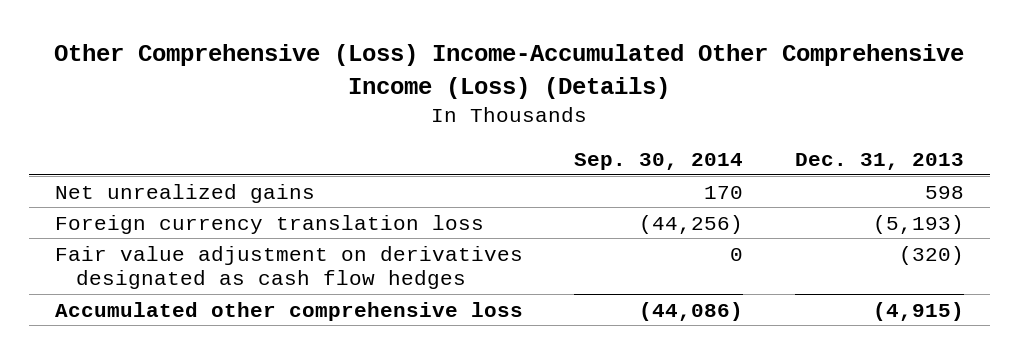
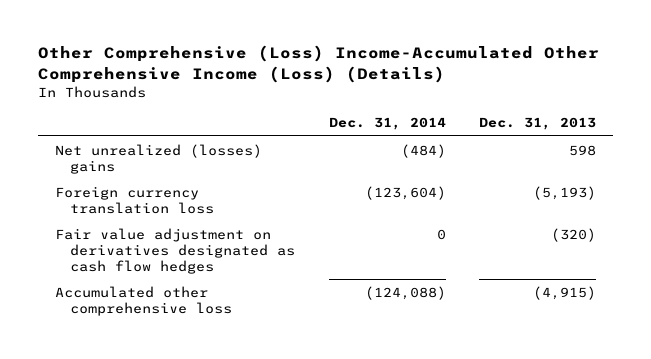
- | Sep. 30, 2014 | Dec. 31, 2013
+ | Dec. 31, 2014 | Dec. 31, 2013
- Net unrealized gains | 170 | 598
+ Net unrealized (losses) gains | (484) | 598

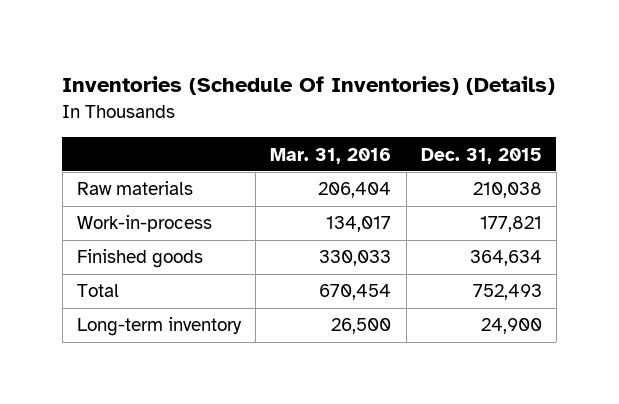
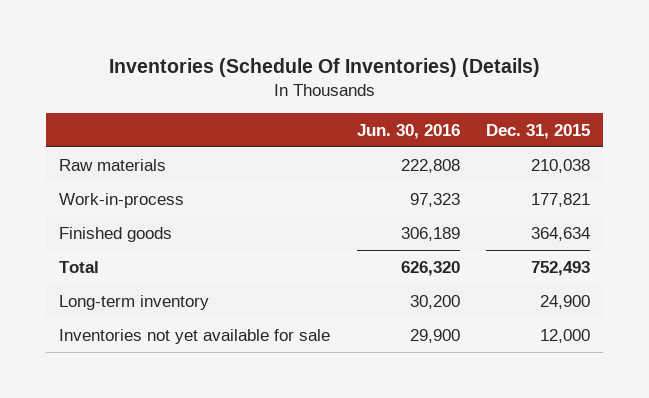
- | Mar. 31, 2016 | Dec. 31, 2015
+ | Jun. 30, 2016 | Dec. 31, 2015
+ Inventories not yet available for sale | 29,900 | 12,000

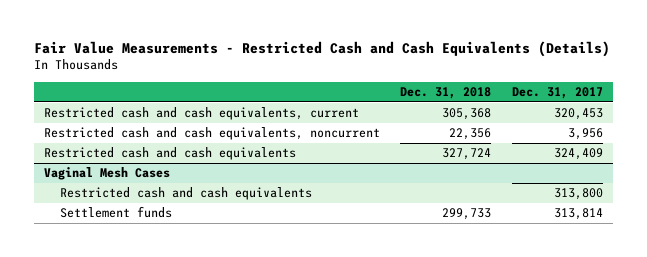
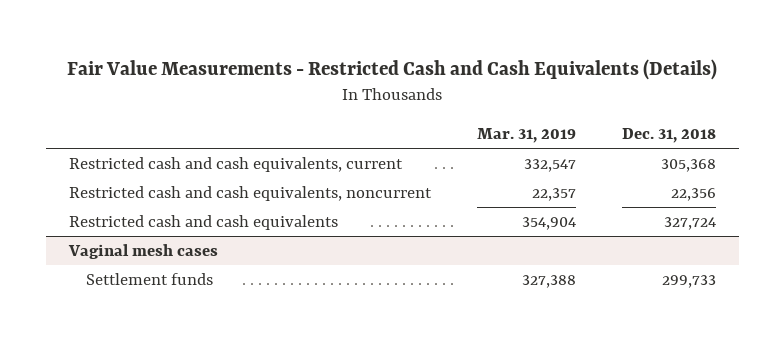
- | Dec. 31, 2018 | Dec. 31, 2017
+ | Mar. 31, 2019 | Dec. 31, 2018
- Vaginal Mesh Cases
- Restricted cash and cash equivalents | | 313,800
+ Vaginal mesh cases

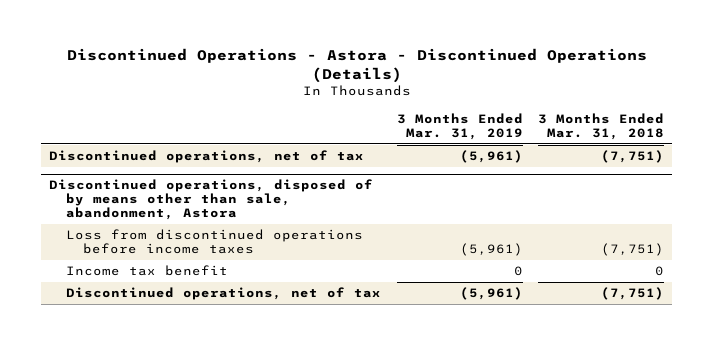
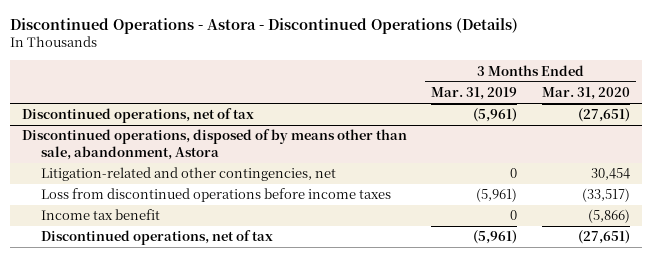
- | 3 Months Ended Mar. 31, 2019 | 3 Months Ended Mar. 31, 2018
+ | 3 Months Ended Mar. 31, 2019 | 3 Months Ended Mar. 31, 2020
@ Discontinued operations, disposed of by means other than sale, abandonment, Astora
+ Litigation-related and other contingencies, net | 0 | 30,454

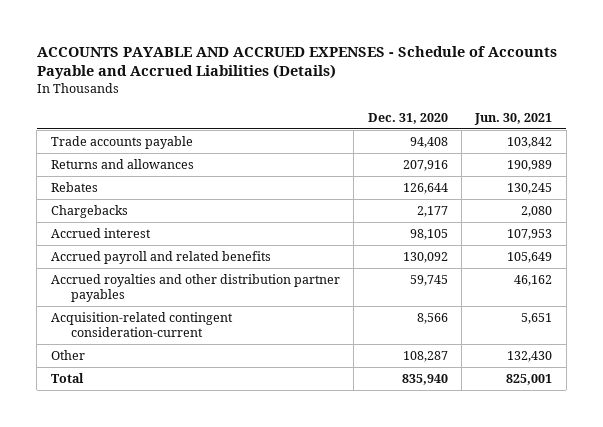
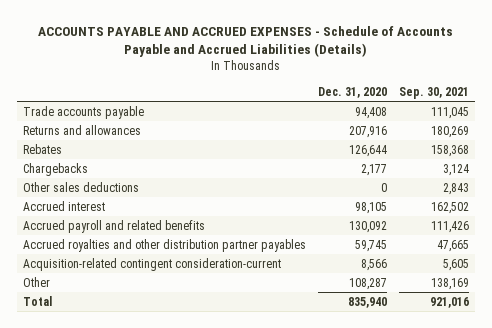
- | Dec. 31, 2020 | Jun. 30, 2021
+ | Dec. 31, 2020 | Sep. 30, 2021
+ Other sales deductions | 0 | 2,843

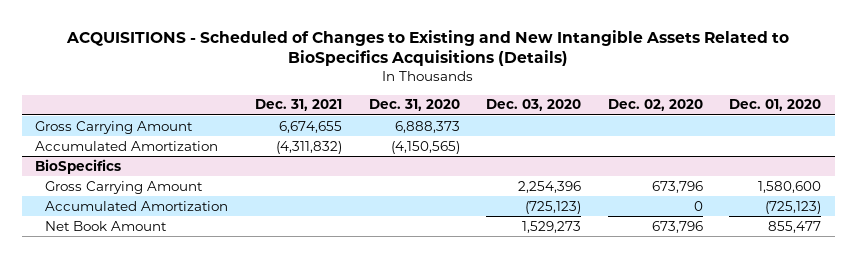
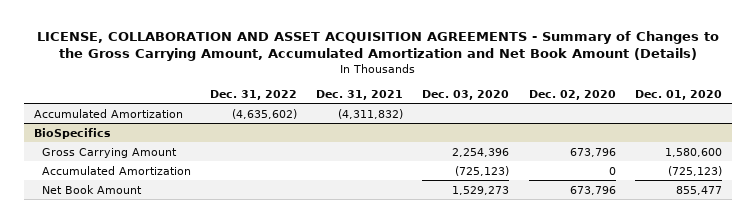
- ACQUISITIONS - Scheduled of Changes to Existing and New Intangible Assets Related to BioSpecifics Acquisitions (Details)
+ LICENSE, COLLABORATION AND ASSET ACQUISITION AGREEMENTS - Summary of Changes to the Gross Carrying Amount, Accumulated Amortization and Net Book Amount (Details)
- | Dec. 31, 2021 | Dec. 31, 2020 | Dec. 03, 2020 | Dec. 02, 2020 | Dec. 01, 2020
+ | Dec. 31, 2022 | Dec. 31, 2021 | Dec. 03, 2020 | Dec. 02, 2020 | Dec. 01, 2020
- Gross Carrying Amount | 6,674,655 | 6,888,373 | | |

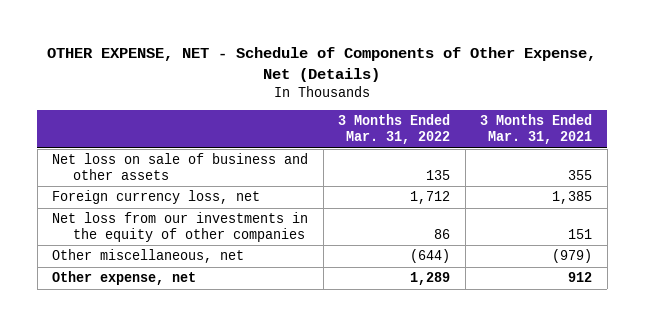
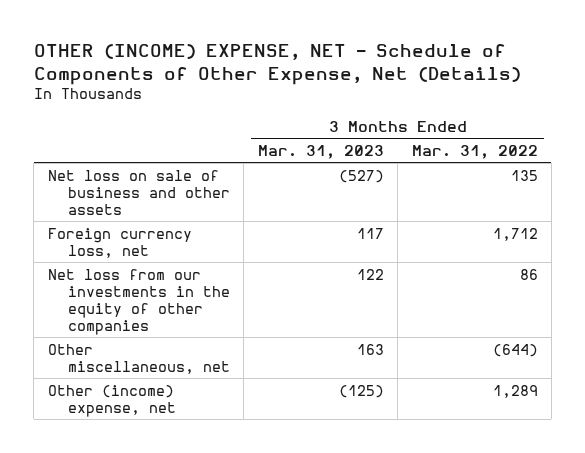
- OTHER EXPENSE, NET - Schedule of Components of Other Expense, Net (Details)
+ OTHER (INCOME) EXPENSE, NET - Schedule of Components of Other Expense, Net (Details)
- | 3 Months Ended Mar. 31, 2022 | 3 Months Ended Mar. 31, 2021
+ | 3 Months Ended Mar. 31, 2023 | 3 Months Ended Mar. 31, 2022
- Other expense, net | 1,289 | 912
+ Other (income) expense, net | (125) | 1,289

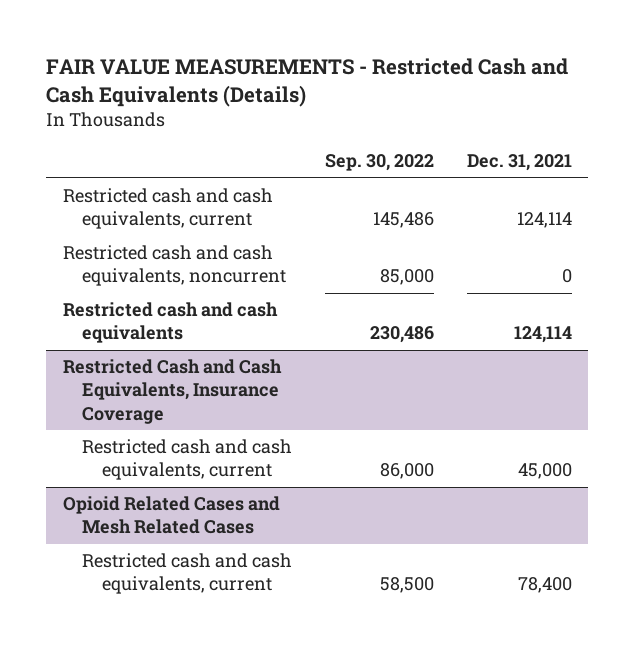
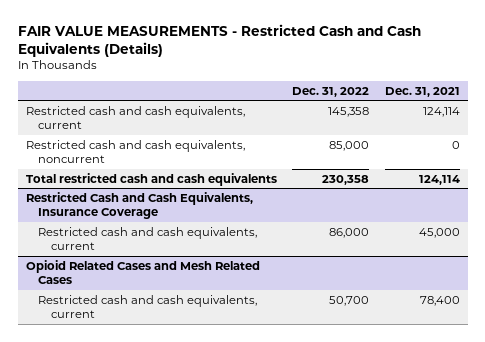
- | Sep. 30, 2022 | Dec. 31, 2021
+ | Dec. 31, 2022 | Dec. 31, 2021
- Restricted cash and cash equivalents | 230,486 | 124,114
+ Total restricted cash and cash equivalents | 230,358 | 124,114

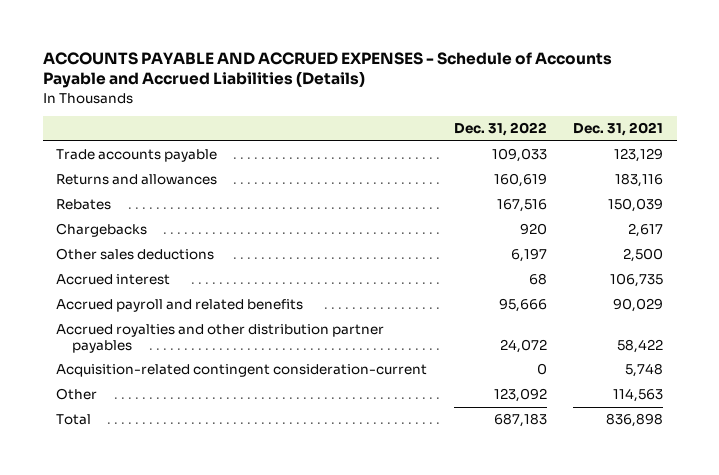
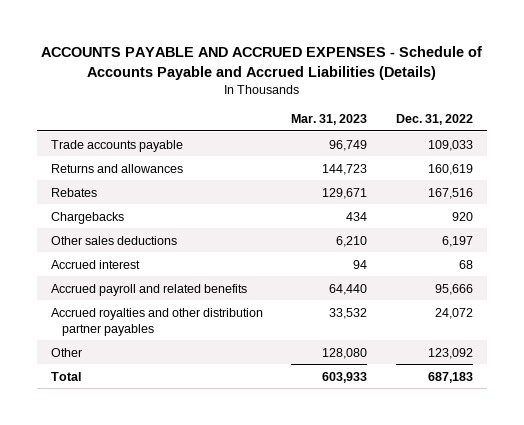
- | Dec. 31, 2022 | Dec. 31, 2021
+ | Mar. 31, 2023 | Dec. 31, 2022
- Acquisition-related contingent consideration-current | 0 | 5,748

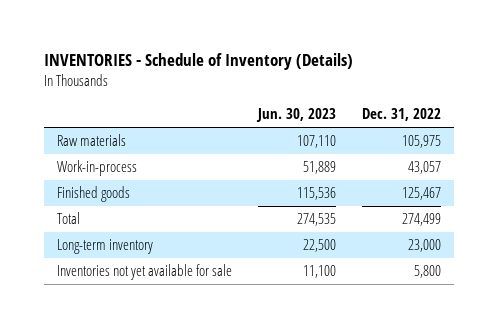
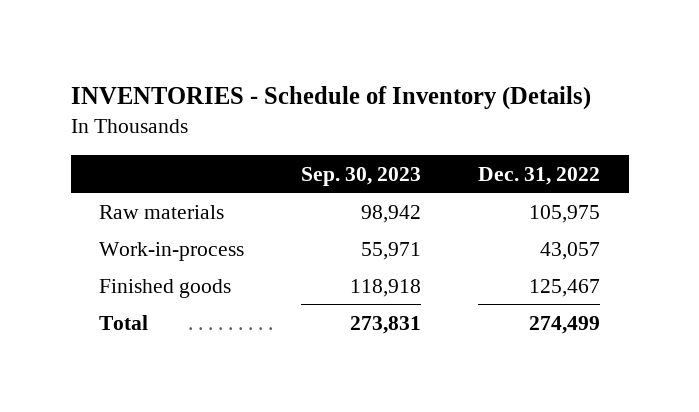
- | Jun. 30, 2023 | Dec. 31, 2022
+ | Sep. 30, 2023 | Dec. 31, 2022
- Long-term inventory | 22,500 | 23,000
- Inventories not yet available for sale | 11,100 | 5,800

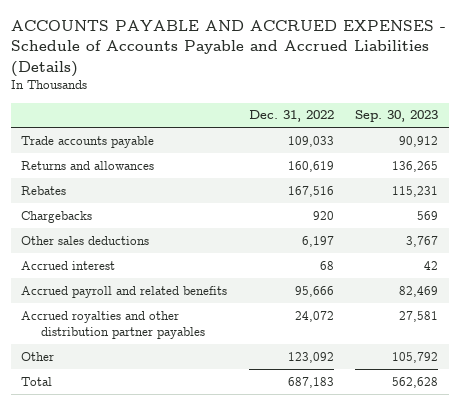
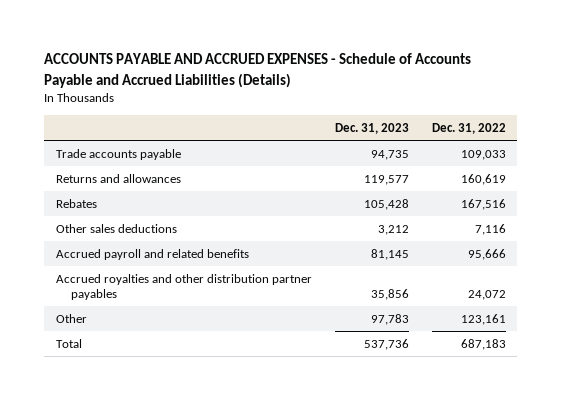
- | Dec. 31, 2022 | Sep. 30, 2023
+ | Dec. 31, 2023 | Dec. 31, 2022
- Chargebacks | 920 | 569
- Other sales deductions | 6,197 | 3,767
- Accrued interest | 68 | 42
+ Other sales deductions | 3,212 | 7,116
- Other | 123,092 | 105,792
+ Other | 97,783 | 123,161

